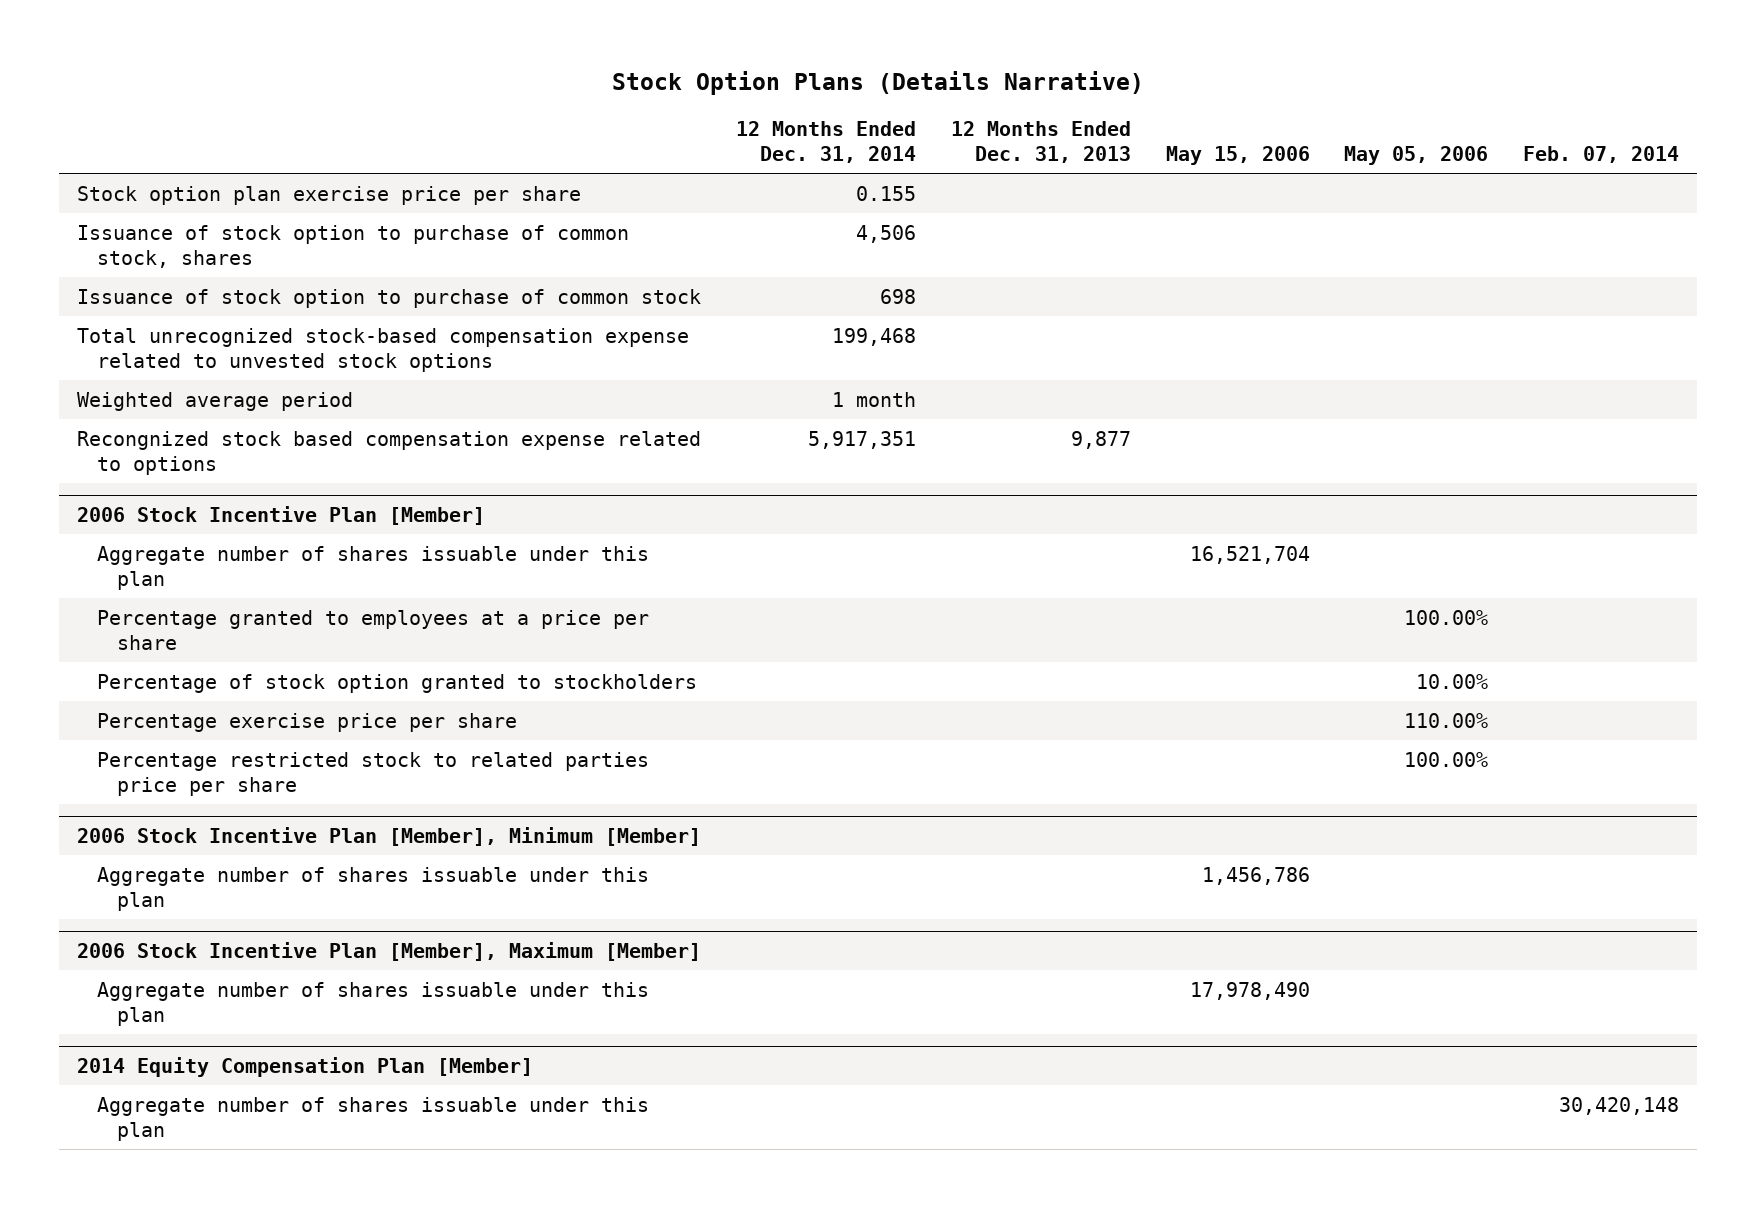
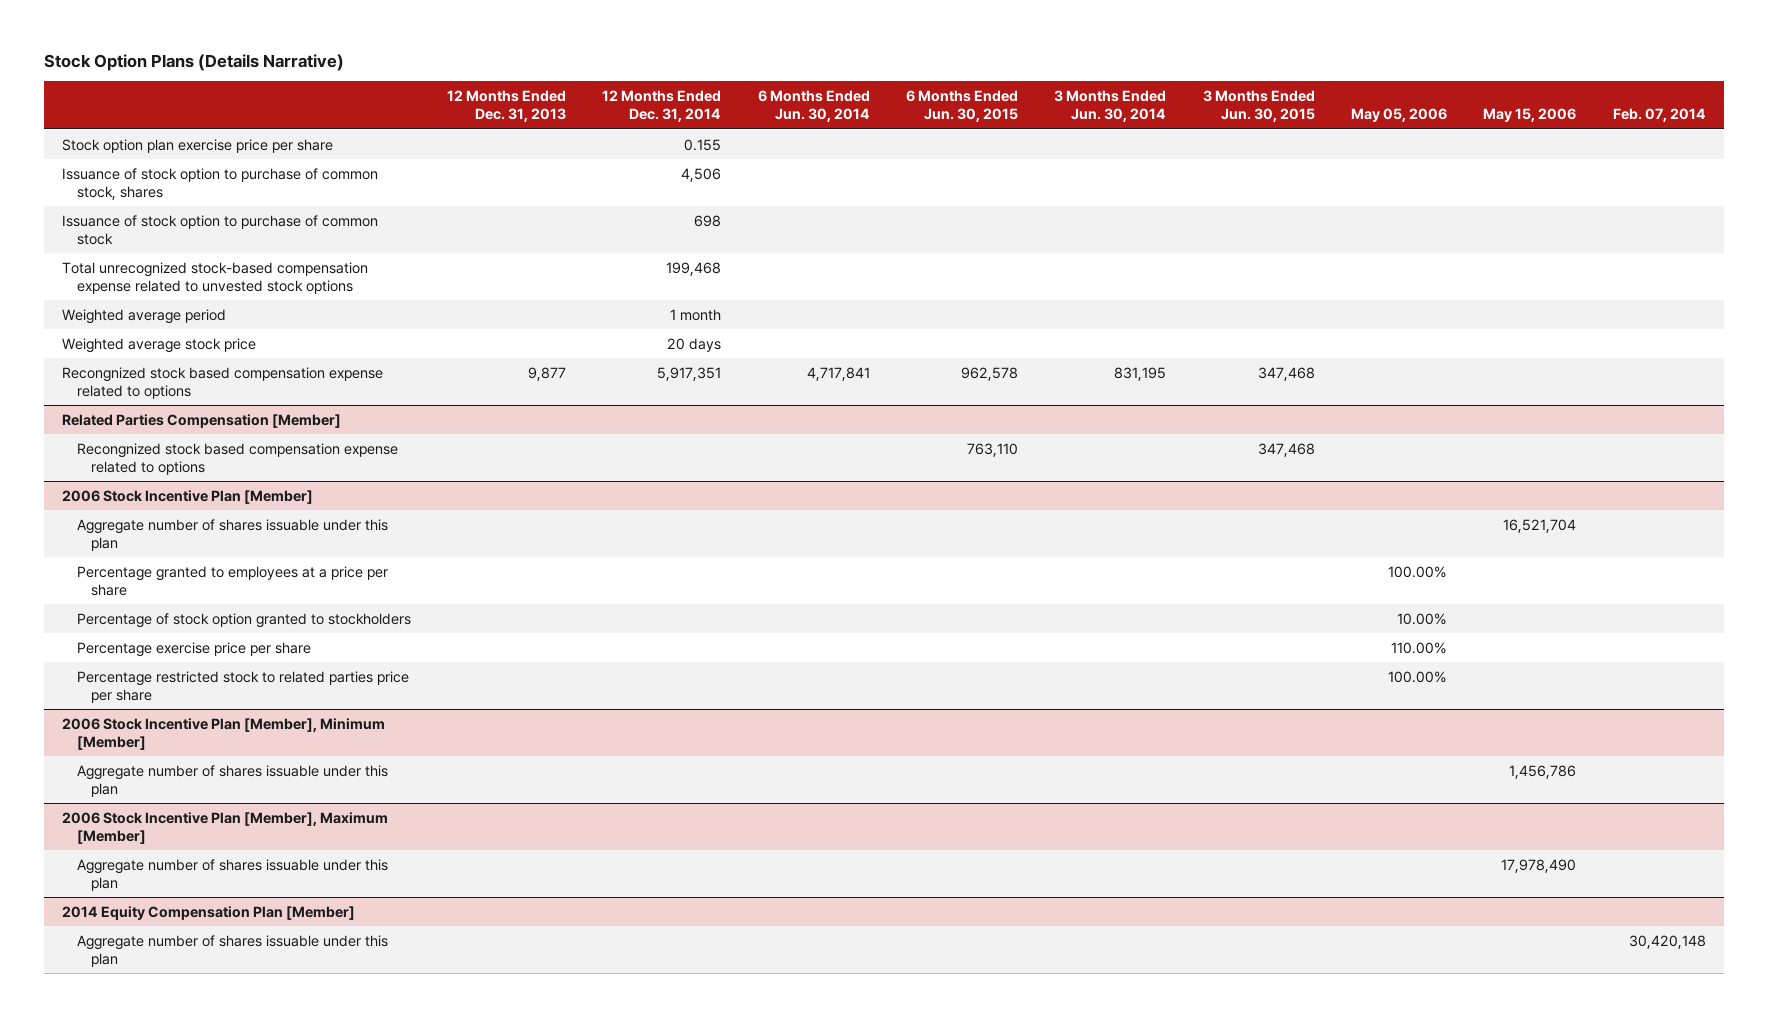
- | 12 Months Ended Dec. 31, 2014 | 12 Months Ended Dec. 31, 2013 | May 15, 2006 | May 05, 2006 | Feb. 07, 2014
+ | 12 Months Ended Dec. 31, 2013 | 12 Months Ended Dec. 31, 2014 | 6 Months Ended Jun. 30, 2014 | 6 Months Ended Jun. 30, 2015 | 3 Months Ended Jun. 30, 2014 | 3 Months Ended Jun. 30, 2015 | May 05, 2006 | May 15, 2006 | Feb. 07, 2014
+ Weighted average stock price | | 20 days | | | | | | |
+ Related Parties Compensation [Member]
+ Recongnized stock based compensation expense related to options | | | | 763,110 | | 347,468 | | |

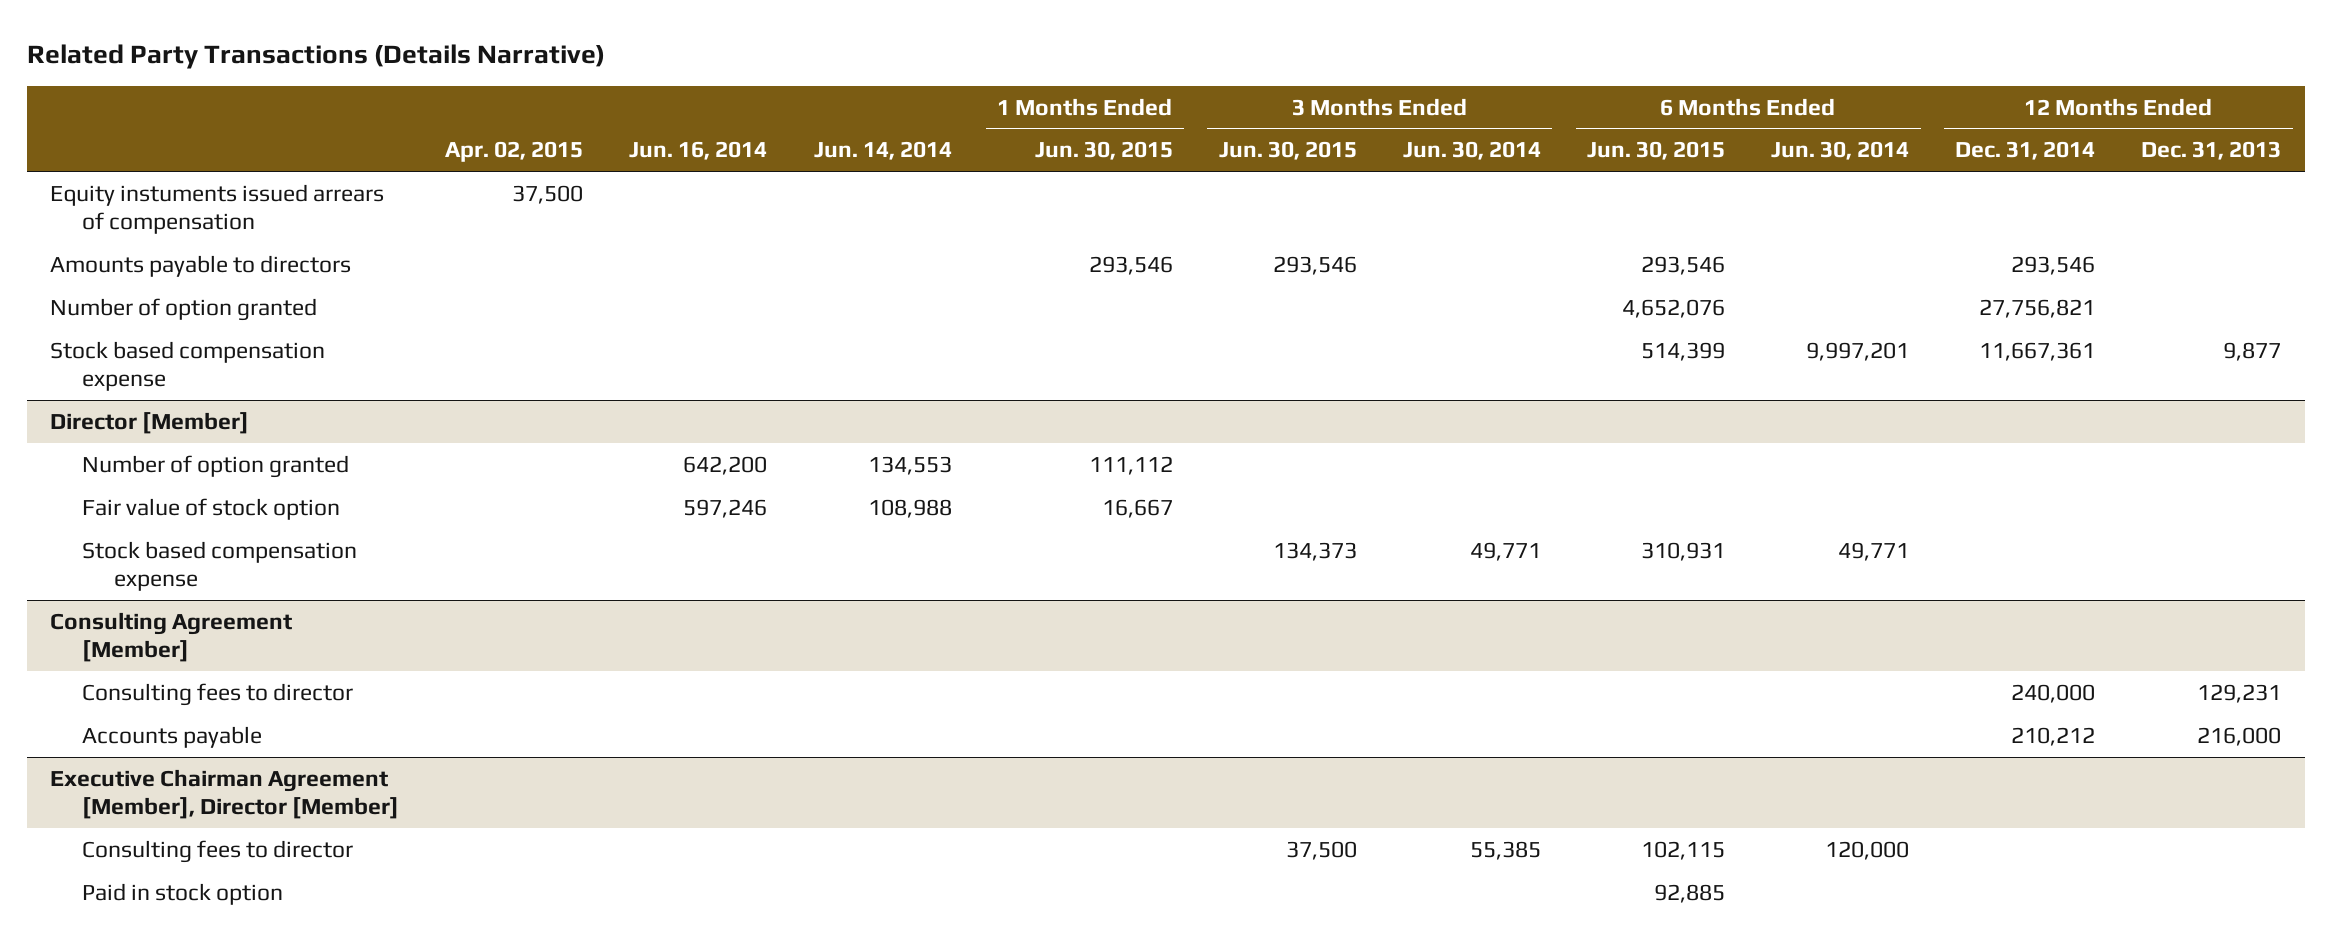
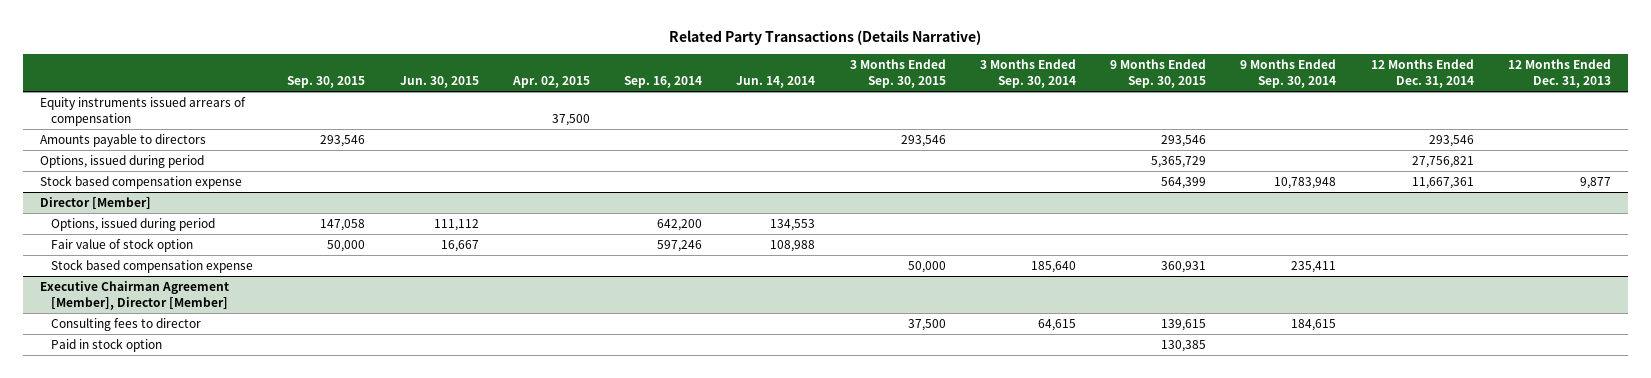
- | Apr. 02, 2015 | Jun. 16, 2014 | Jun. 14, 2014 | 1 Months Ended Jun. 30, 2015 | 3 Months Ended Jun. 30, 2015 | 3 Months Ended Jun. 30, 2014 | 6 Months Ended Jun. 30, 2015 | 6 Months Ended Jun. 30, 2014 | 12 Months Ended Dec. 31, 2014 | 12 Months Ended Dec. 31, 2013
+ | Sep. 30, 2015 | Jun. 30, 2015 | Apr. 02, 2015 | Sep. 16, 2014 | Jun. 14, 2014 | 3 Months Ended Sep. 30, 2015 | 3 Months Ended Sep. 30, 2014 | 9 Months Ended Sep. 30, 2015 | 9 Months Ended Sep. 30, 2014 | 12 Months Ended Dec. 31, 2014 | 12 Months Ended Dec. 31, 2013
- Equity instuments issued arrears of compensation | 37,500 | | | | | | | | |
+ Equity instruments issued arrears of compensation | | | 37,500 | | | | | | | |
- Number of option granted | | | | | | | 4,652,076 | | 27,756,821 |
+ Options, issued during period | | | | | | | | 5,365,729 | | 27,756,821 |
@ Director [Member]
- Number of option granted | | 642,200 | 134,553 | 111,112 | | | | | |
+ Options, issued during period | 147,058 | 111,112 | | 642,200 | 134,553 | | | | | |
- Consulting Agreement [Member]
- Consulting fees to director | | | | | | | | | 240,000 | 129,231
- Accounts payable | | | | | | | | | 210,212 | 216,000

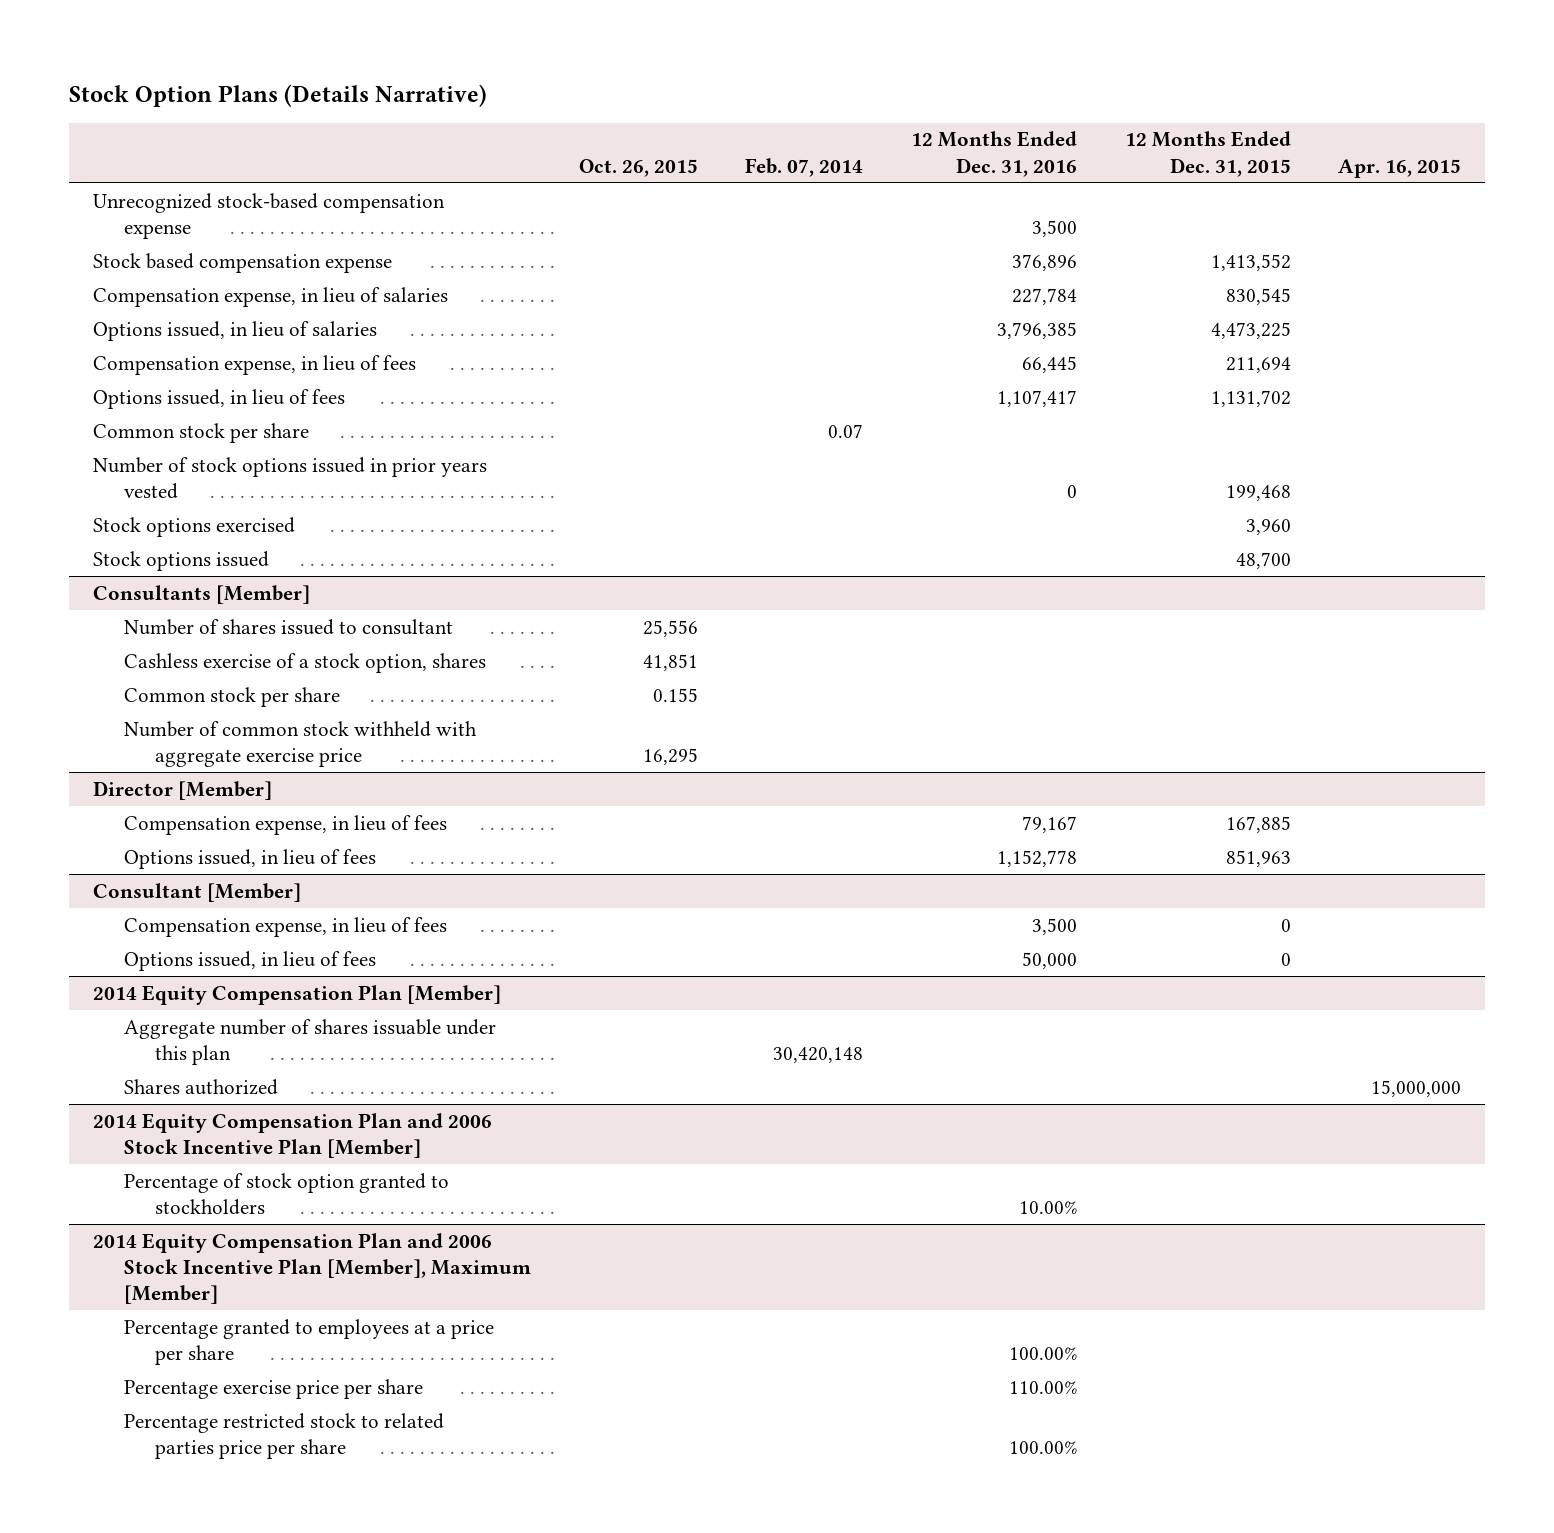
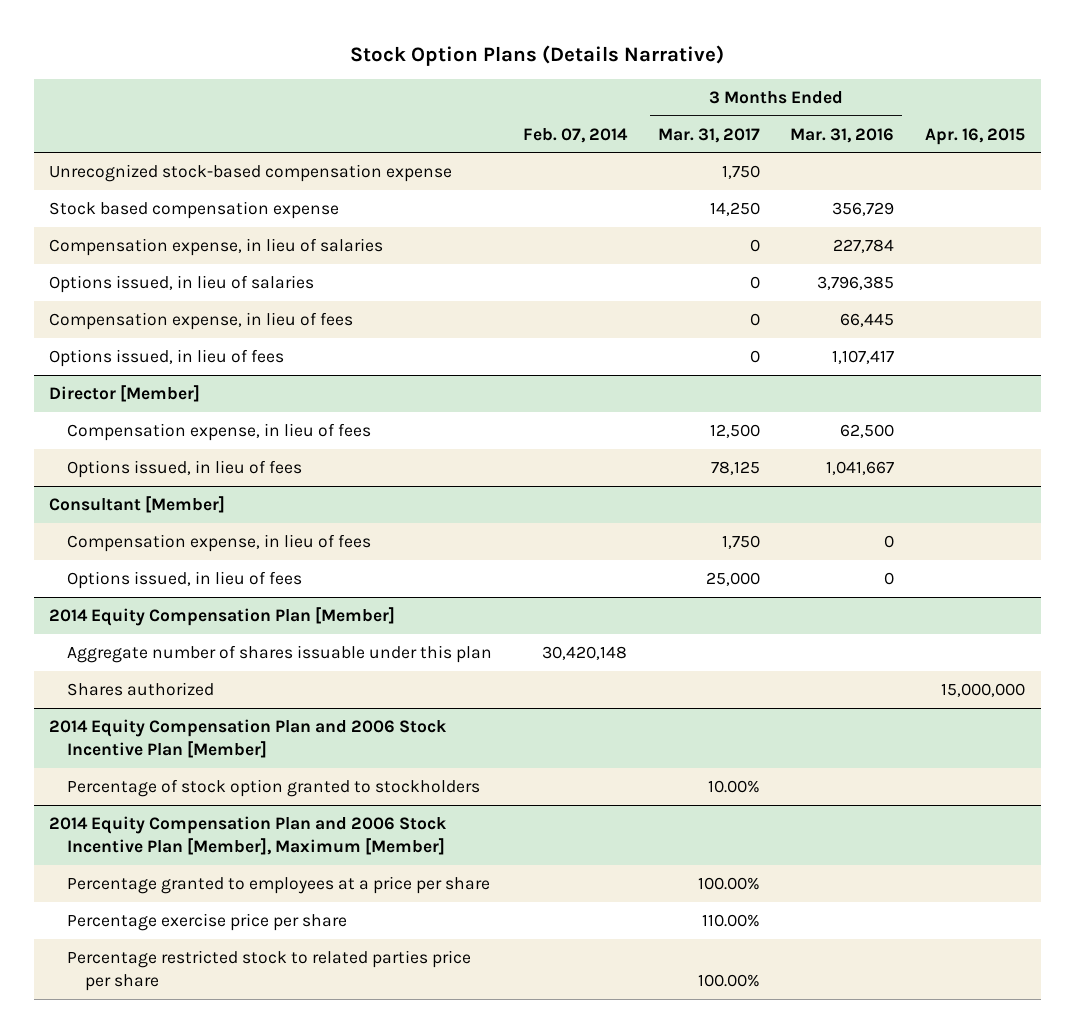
- | Oct. 26, 2015 | Feb. 07, 2014 | 12 Months Ended Dec. 31, 2016 | 12 Months Ended Dec. 31, 2015 | Apr. 16, 2015
+ | Feb. 07, 2014 | 3 Months Ended Mar. 31, 2017 | 3 Months Ended Mar. 31, 2016 | Apr. 16, 2015
- Common stock per share | | 0.07 | | |
- Number of stock options issued in prior years vested | | | 0 | 199,468 |
- Stock options exercised | | | | 3,960 |
- Stock options issued | | | | 48,700 |
- Consultants [Member]
- Number of shares issued to consultant | 25,556 | | | |
- Cashless exercise of a stock option, shares | 41,851 | | | |
- Common stock per share | 0.155 | | | |
- Number of common stock withheld with aggregate exercise price | 16,295 | | | |

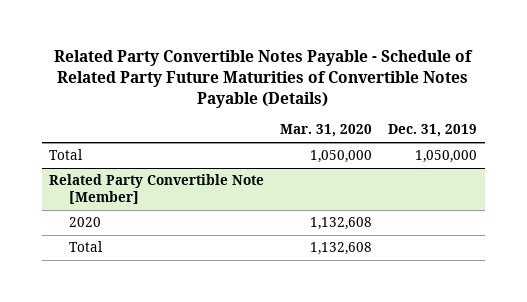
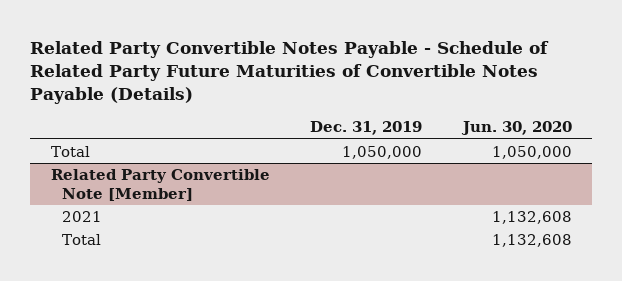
- | Mar. 31, 2020 | Dec. 31, 2019
+ | Dec. 31, 2019 | Jun. 30, 2020
@ Related Party Convertible Note [Member]
- 2020 | 1,132,608 |
+ 2021 | | 1,132,608

